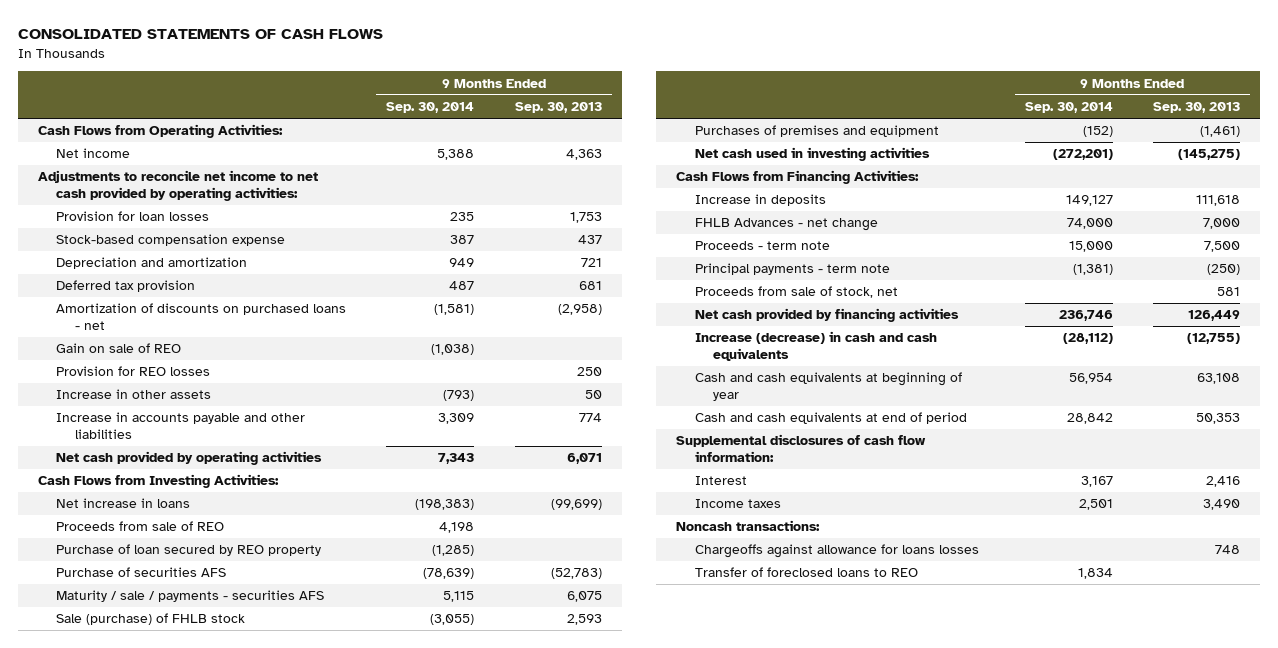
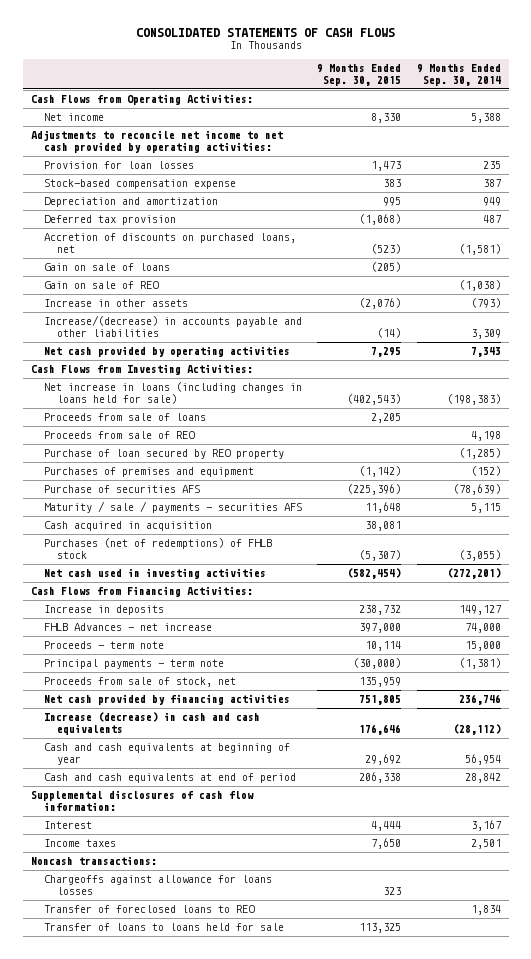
- | 9 Months Ended Sep. 30, 2014 | 9 Months Ended Sep. 30, 2013
+ | 9 Months Ended Sep. 30, 2015 | 9 Months Ended Sep. 30, 2014
- Amortization of discounts on purchased loans - net | (1,581) | (2,958)
+ Accretion of discounts on purchased loans, net | (523) | (1,581)
+ Gain on sale of loans | (205) |
- Provision for REO losses | | 250
- Increase in accounts payable and other liabilities | 3,309 | 774
+ Increase/(decrease) in accounts payable and other liabilities | (14) | 3,309
- Net increase in loans | (198,383) | (99,699)
+ Net increase in loans (including changes in loans held for sale) | (402,543) | (198,383)
+ Proceeds from sale of loans | 2,205 |
moved up: Purchases of premises and equipment | (1,142) | (152)
- Sale (purchase) of FHLB stock | (3,055) | 2,593
+ Cash acquired in acquisition | 38,081 |
+ Purchases (net of redemptions) of FHLB stock | (5,307) | (3,055)
- FHLB Advances - net change | 74,000 | 7,000
+ FHLB Advances - net increase | 397,000 | 74,000
+ Transfer of loans to loans held for sale | 113,325 |

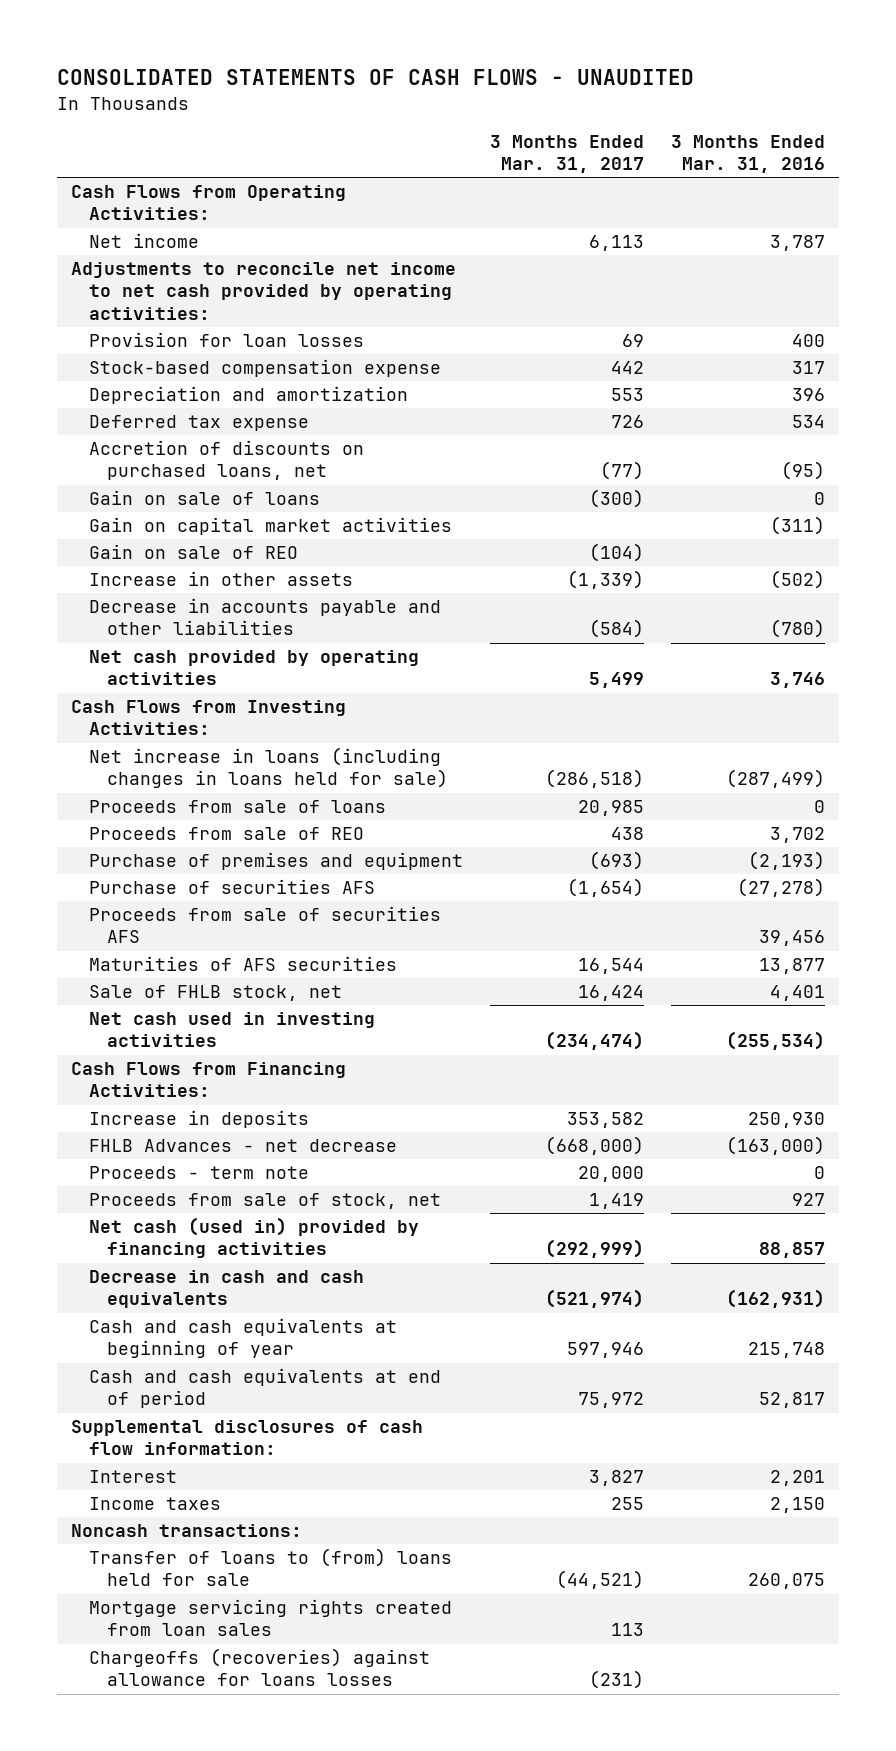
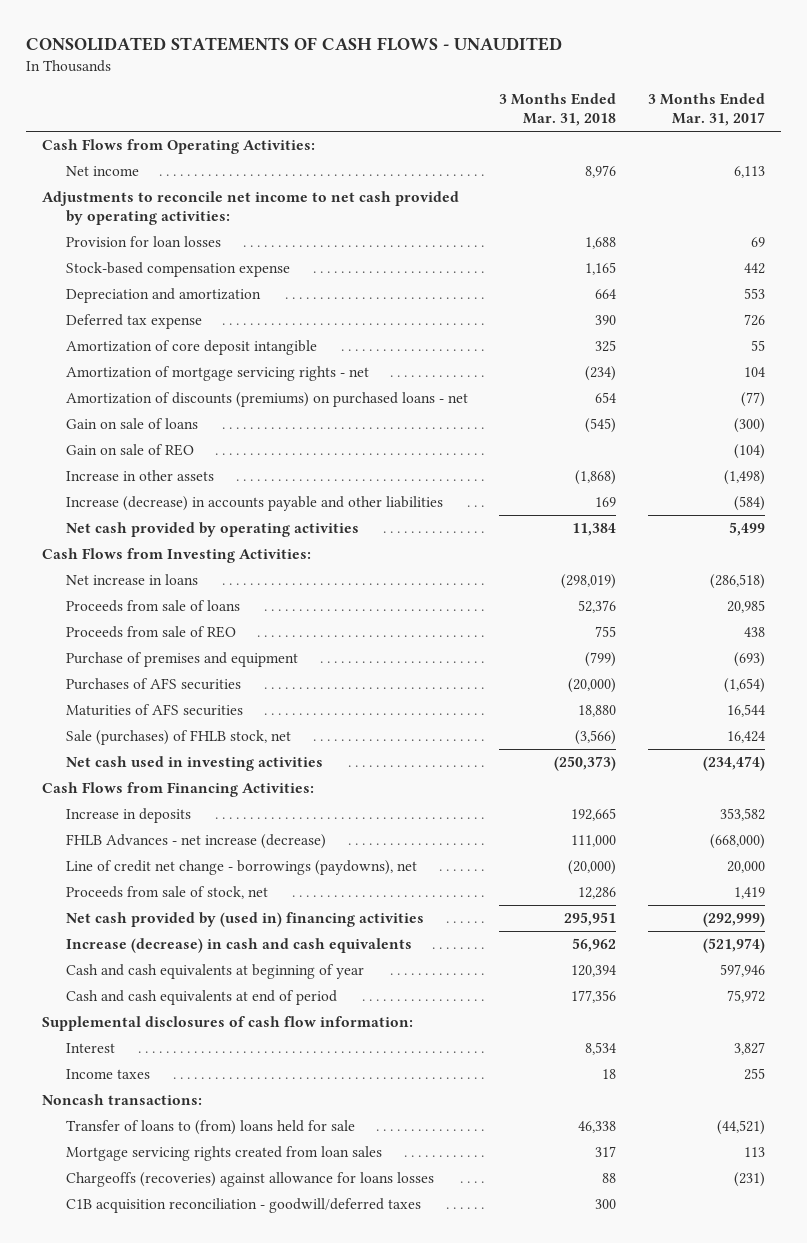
- | 3 Months Ended Mar. 31, 2017 | 3 Months Ended Mar. 31, 2016
+ | 3 Months Ended Mar. 31, 2018 | 3 Months Ended Mar. 31, 2017
- Accretion of discounts on purchased loans, net | (77) | (95)
+ Amortization of core deposit intangible | 325 | 55
+ Amortization of mortgage servicing rights - net | (234) | 104
+ Amortization of discounts (premiums) on purchased loans - net | 654 | (77)
- Gain on capital market activities | | (311)
- Increase in other assets | (1,339) | (502)
- Decrease in accounts payable and other liabilities | (584) | (780)
+ Increase in other assets | (1,868) | (1,498)
+ Increase (decrease) in accounts payable and other liabilities | 169 | (584)
- Net increase in loans (including changes in loans held for sale) | (286,518) | (287,499)
+ Net increase in loans | (298,019) | (286,518)
- Purchase of securities AFS | (1,654) | (27,278)
- Proceeds from sale of securities AFS | | 39,456
+ Purchases of AFS securities | (20,000) | (1,654)
- Sale of FHLB stock, net | 16,424 | 4,401
+ Sale (purchases) of FHLB stock, net | (3,566) | 16,424
- FHLB Advances - net decrease | (668,000) | (163,000)
- Proceeds - term note | 20,000 | 0
+ FHLB Advances - net increase (decrease) | 111,000 | (668,000)
+ Line of credit net change - borrowings (paydowns), net | (20,000) | 20,000
- Net cash (used in) provided by financing activities | (292,999) | 88,857
- Decrease in cash and cash equivalents | (521,974) | (162,931)
+ Net cash provided by (used in) financing activities | 295,951 | (292,999)
+ Increase (decrease) in cash and cash equivalents | 56,962 | (521,974)
+ C1B acquisition reconciliation - goodwill/deferred taxes | 300 |

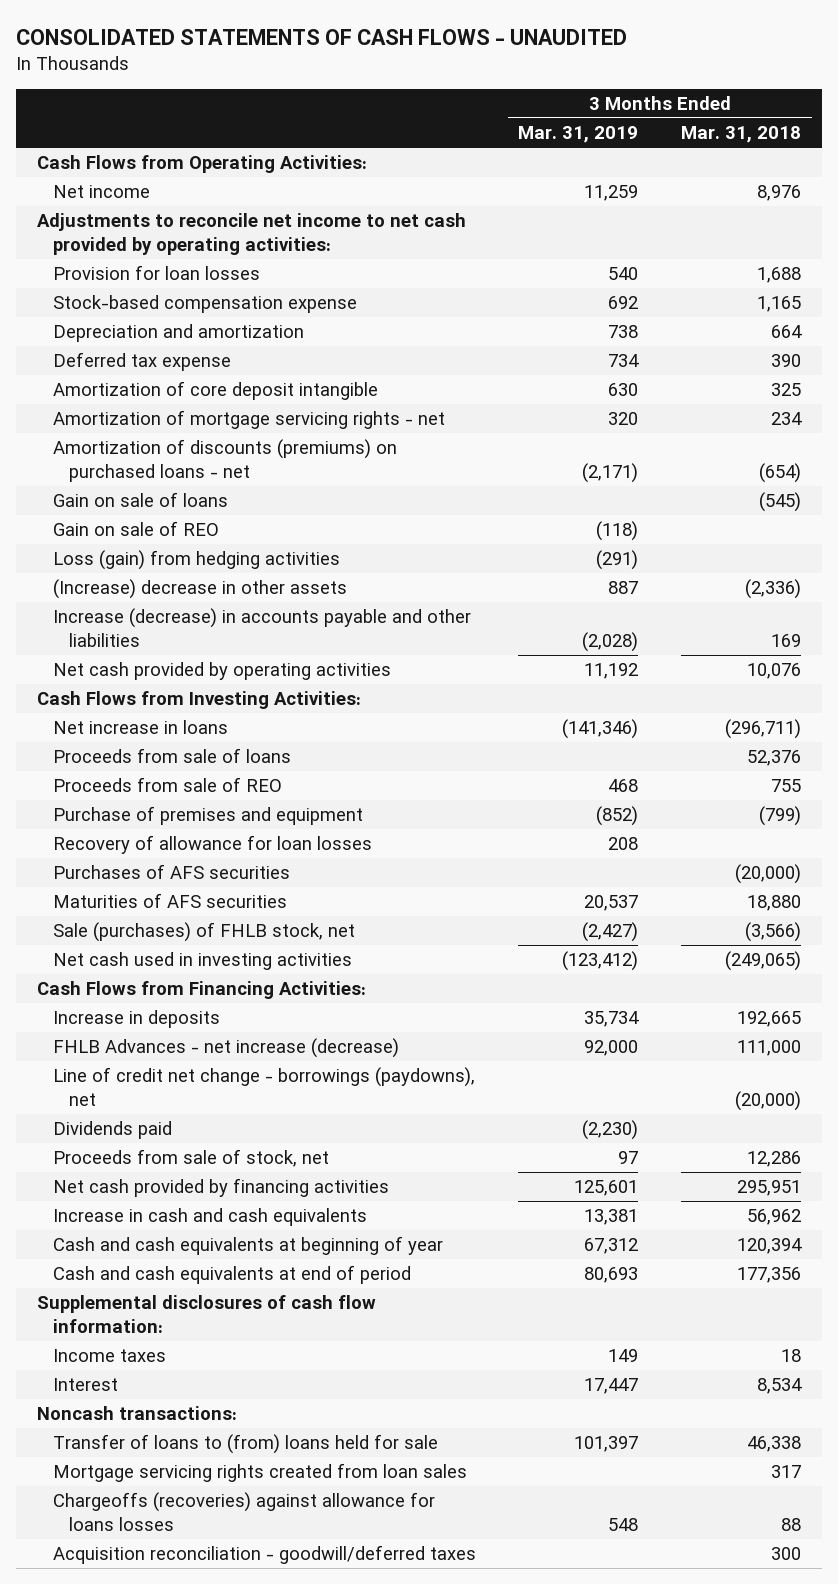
- | 3 Months Ended Mar. 31, 2018 | 3 Months Ended Mar. 31, 2017
+ | 3 Months Ended Mar. 31, 2019 | 3 Months Ended Mar. 31, 2018
- Amortization of mortgage servicing rights - net | (234) | 104
- Amortization of discounts (premiums) on purchased loans - net | 654 | (77)
+ Amortization of mortgage servicing rights - net | 320 | 234
+ Amortization of discounts (premiums) on purchased loans - net | (2,171) | (654)
- Increase in other assets | (1,868) | (1,498)
+ Loss (gain) from hedging activities | (291) |
+ (Increase) decrease in other assets | 887 | (2,336)
- Net cash provided by operating activities | 11,384 | 5,499
+ Net cash provided by operating activities | 11,192 | 10,076
- Net increase in loans | (298,019) | (286,518)
+ Net increase in loans | (141,346) | (296,711)
+ Recovery of allowance for loan losses | 208 |
- Net cash used in investing activities | (250,373) | (234,474)
+ Net cash used in investing activities | (123,412) | (249,065)
+ Dividends paid | (2,230) |
- Net cash provided by (used in) financing activities | 295,951 | (292,999)
- Increase (decrease) in cash and cash equivalents | 56,962 | (521,974)
+ Net cash provided by financing activities | 125,601 | 295,951
+ Increase in cash and cash equivalents | 13,381 | 56,962
moved down: Interest | 17,447 | 8,534
- C1B acquisition reconciliation - goodwill/deferred taxes | 300 |
+ Acquisition reconciliation - goodwill/deferred taxes | | 300

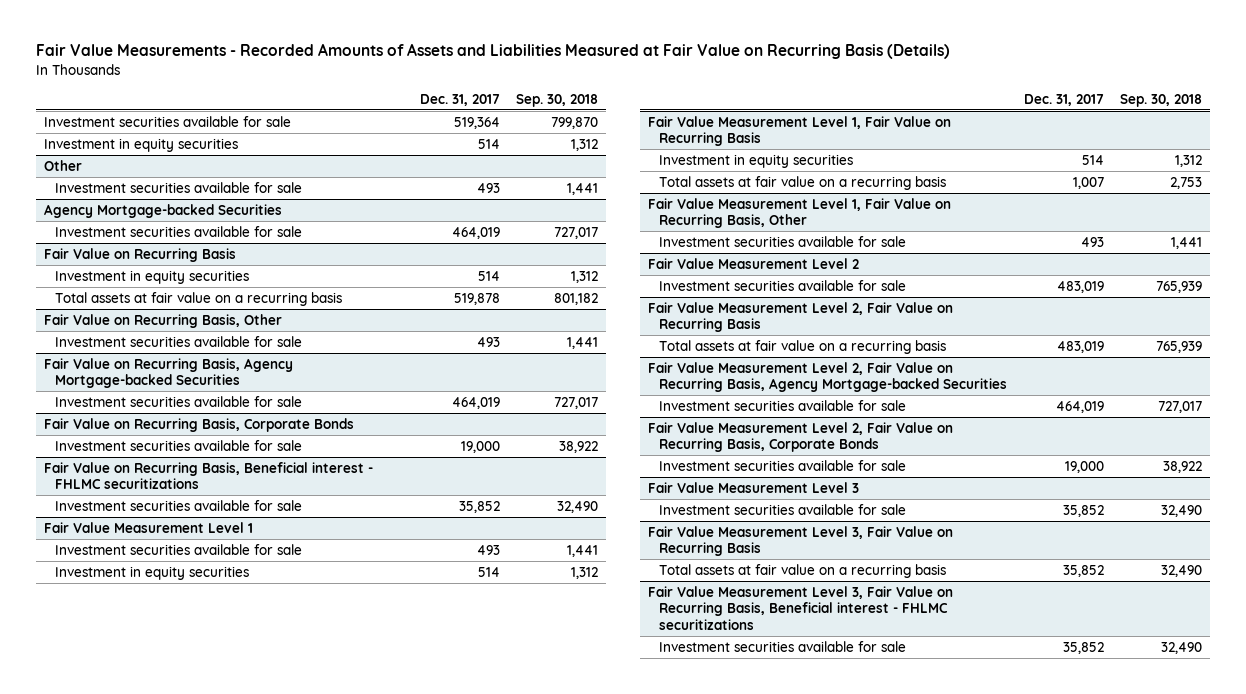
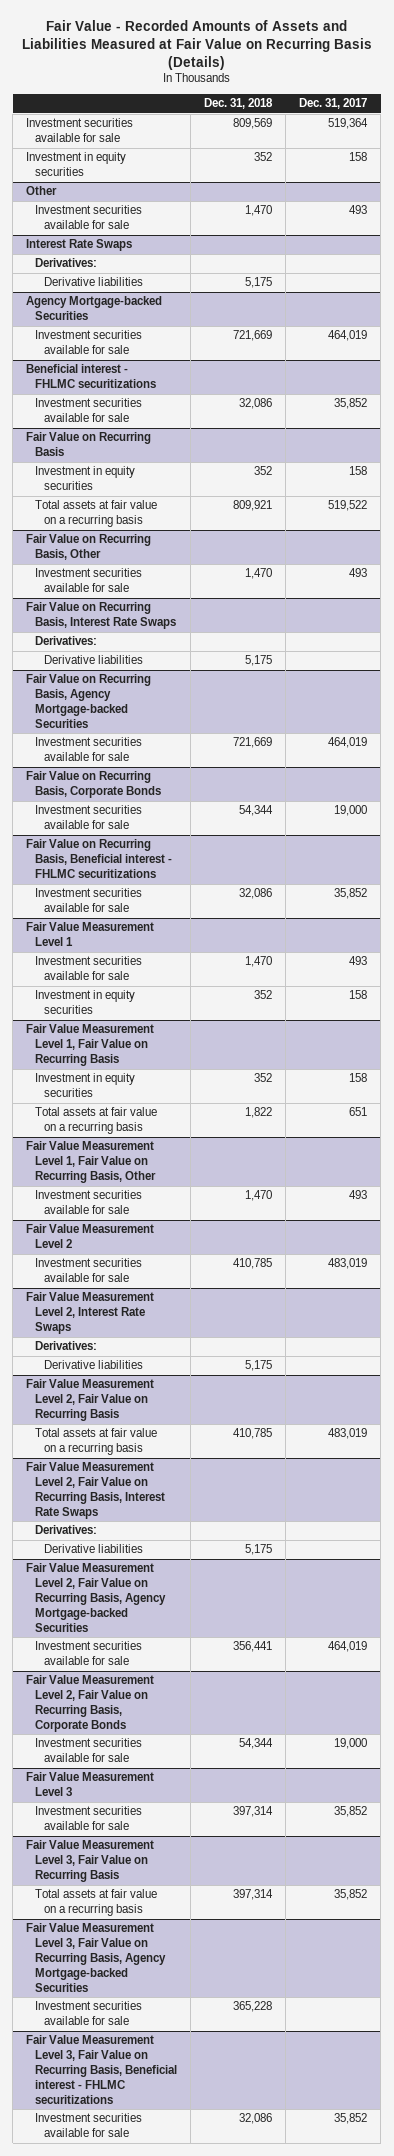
- Fair Value Measurements - Recorded Amounts of Assets and Liabilities Measured at Fair Value on Recurring Basis (Details)
+ Fair Value - Recorded Amounts of Assets and Liabilities Measured at Fair Value on Recurring Basis (Details)
- | Dec. 31, 2017 | Sep. 30, 2018
+ | Dec. 31, 2018 | Dec. 31, 2017
- Investment in equity securities | 514 | 1,312
+ Investment in equity securities | 352 | 158
+ Interest Rate Swaps
+ Derivatives:
+ Derivative liabilities | 5,175 |
+ Beneficial interest - FHLMC securitizations
+ Investment securities available for sale | 32,086 | 35,852
@ Fair Value on Recurring Basis
- Investment in equity securities | 514 | 1,312
- Total assets at fair value on a recurring basis | 519,878 | 801,182
+ Investment in equity securities | 352 | 158
+ Total assets at fair value on a recurring basis | 809,921 | 519,522
+ Fair Value on Recurring Basis, Interest Rate Swaps
+ Derivatives:
+ Derivative liabilities | 5,175 |
@ Fair Value Measurement Level 1
- Investment in equity securities | 514 | 1,312
+ Investment in equity securities | 352 | 158
@ Fair Value Measurement Level 1, Fair Value on Recurring Basis
- Investment in equity securities | 514 | 1,312
- Total assets at fair value on a recurring basis | 1,007 | 2,753
+ Investment in equity securities | 352 | 158
+ Total assets at fair value on a recurring basis | 1,822 | 651
+ Fair Value Measurement Level 2, Interest Rate Swaps
+ Derivatives:
+ Derivative liabilities | 5,175 |
+ Fair Value Measurement Level 2, Fair Value on Recurring Basis, Interest Rate Swaps
+ Derivatives:
+ Derivative liabilities | 5,175 |
+ Fair Value Measurement Level 3, Fair Value on Recurring Basis, Agency Mortgage-backed Securities
+ Investment securities available for sale | 365,228 |

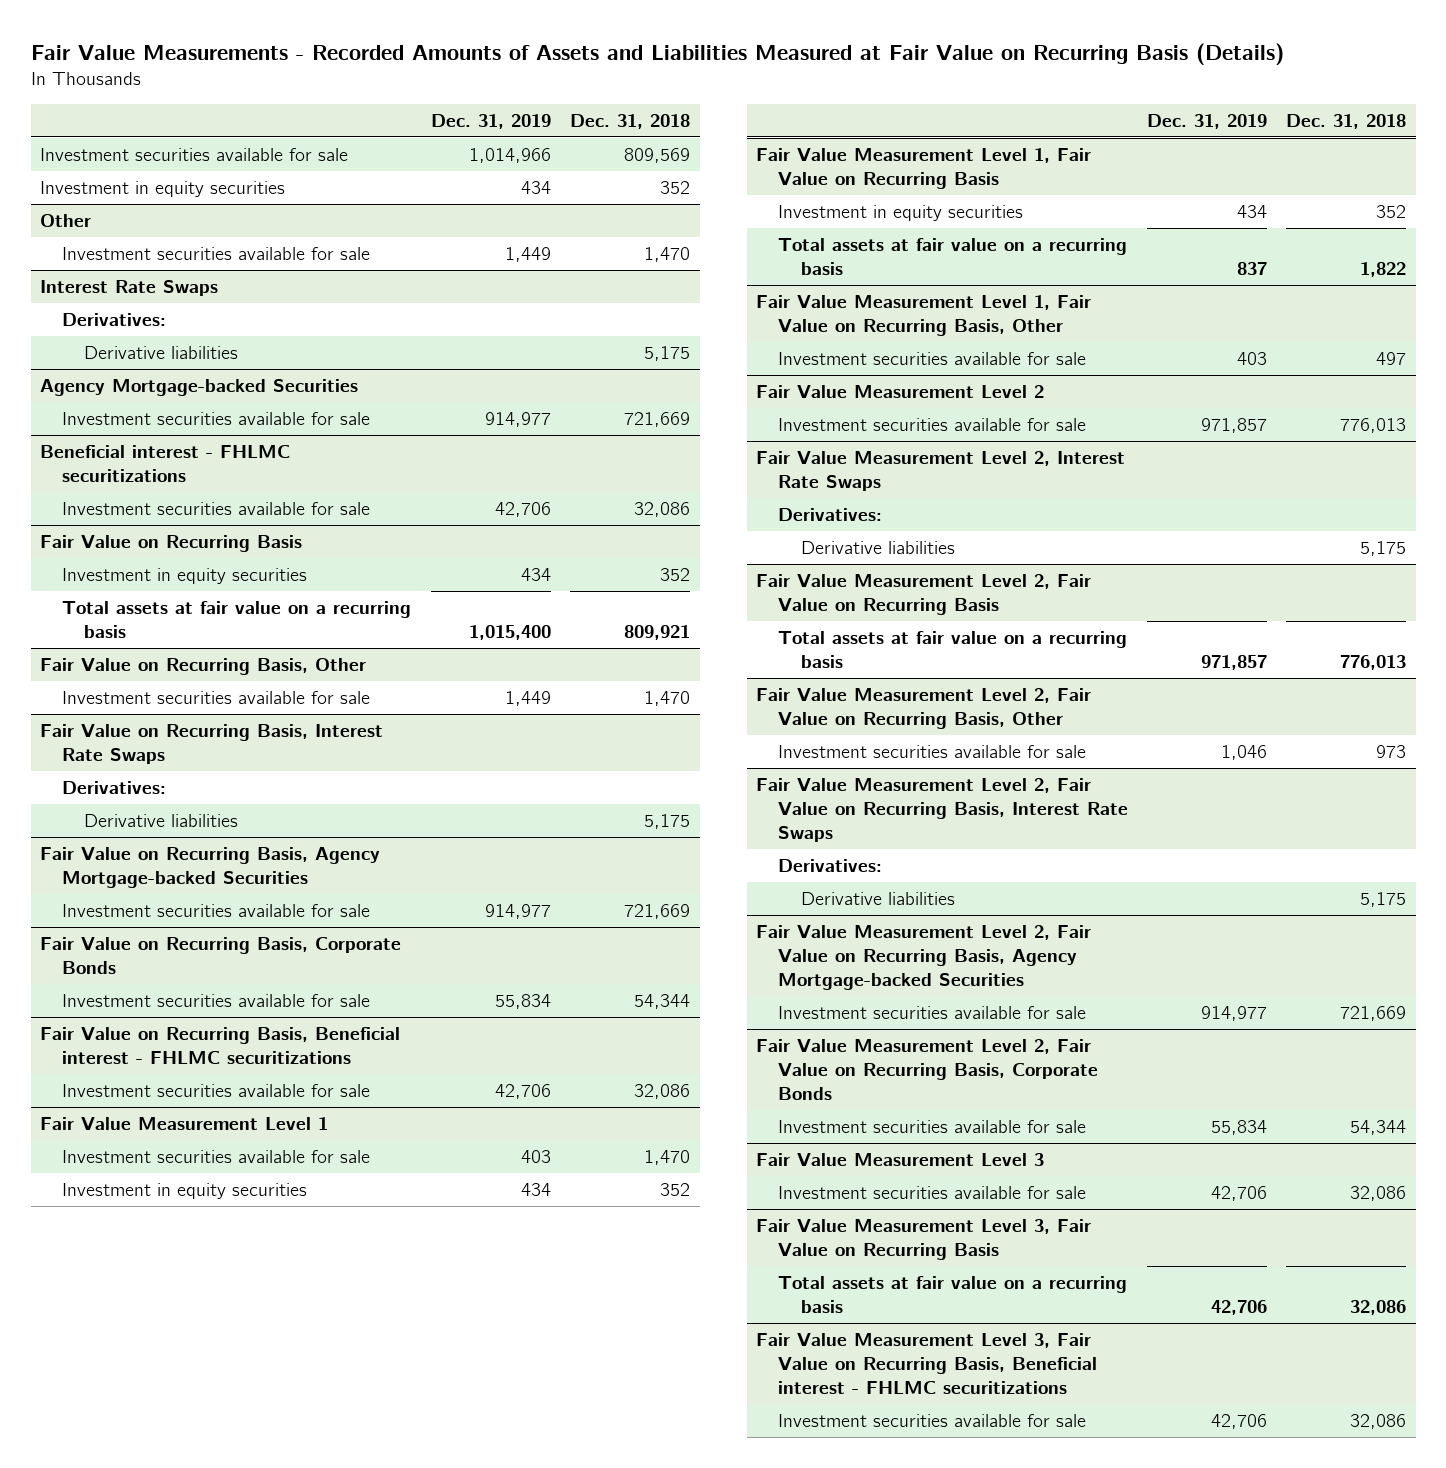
- Fair Value - Recorded Amounts of Assets and Liabilities Measured at Fair Value on Recurring Basis (Details)
+ Fair Value Measurements - Recorded Amounts of Assets and Liabilities Measured at Fair Value on Recurring Basis (Details)
- | Dec. 31, 2018 | Dec. 31, 2017
+ | Dec. 31, 2019 | Dec. 31, 2018
@ Fair Value Measurement Level 1, Fair Value on Recurring Basis, Other
- Investment securities available for sale | 1,470 | 493
+ Investment securities available for sale | 403 | 497
@ Fair Value Measurement Level 2
- Investment securities available for sale | 410,785 | 483,019
+ Investment securities available for sale | 971,857 | 776,013
@ Fair Value Measurement Level 2, Fair Value on Recurring Basis
- Total assets at fair value on a recurring basis | 410,785 | 483,019
+ Total assets at fair value on a recurring basis | 971,857 | 776,013
+ Fair Value Measurement Level 2, Fair Value on Recurring Basis, Other
+ Investment securities available for sale | 1,046 | 973
@ Fair Value Measurement Level 2, Fair Value on Recurring Basis, Agency Mortgage-backed Securities
- Investment securities available for sale | 356,441 | 464,019
+ Investment securities available for sale | 914,977 | 721,669
@ Fair Value Measurement Level 3
- Investment securities available for sale | 397,314 | 35,852
+ Investment securities available for sale | 42,706 | 32,086
@ Fair Value Measurement Level 3, Fair Value on Recurring Basis
- Total assets at fair value on a recurring basis | 397,314 | 35,852
- Fair Value Measurement Level 3, Fair Value on Recurring Basis, Agency Mortgage-backed Securities
- Investment securities available for sale | 365,228 |
@ Fair Value Measurement Level 3, Fair Value on Recurring Basis
+ Total assets at fair value on a recurring basis | 42,706 | 32,086

